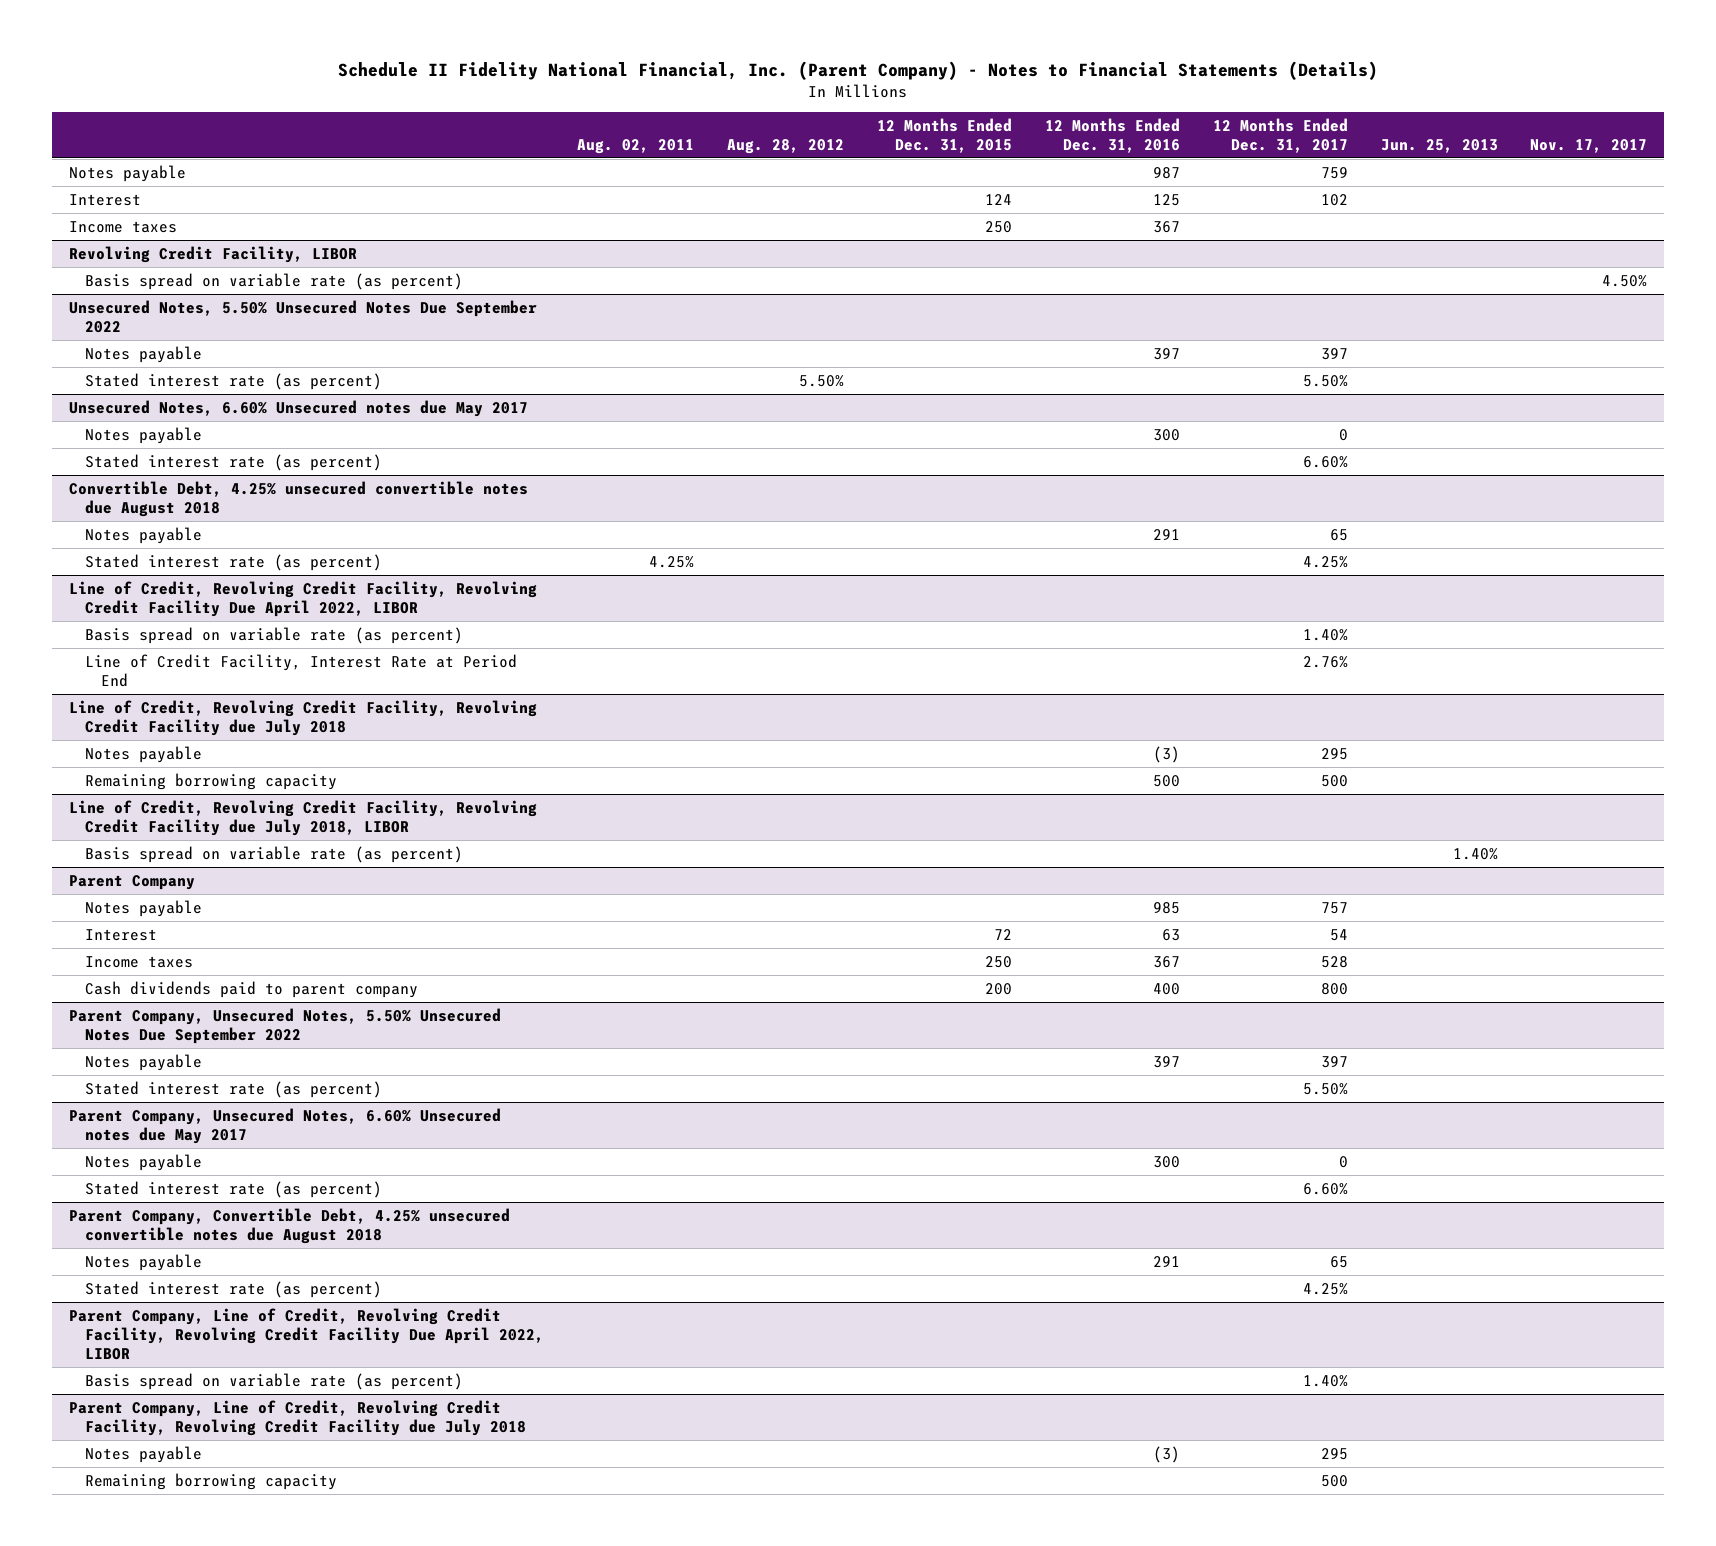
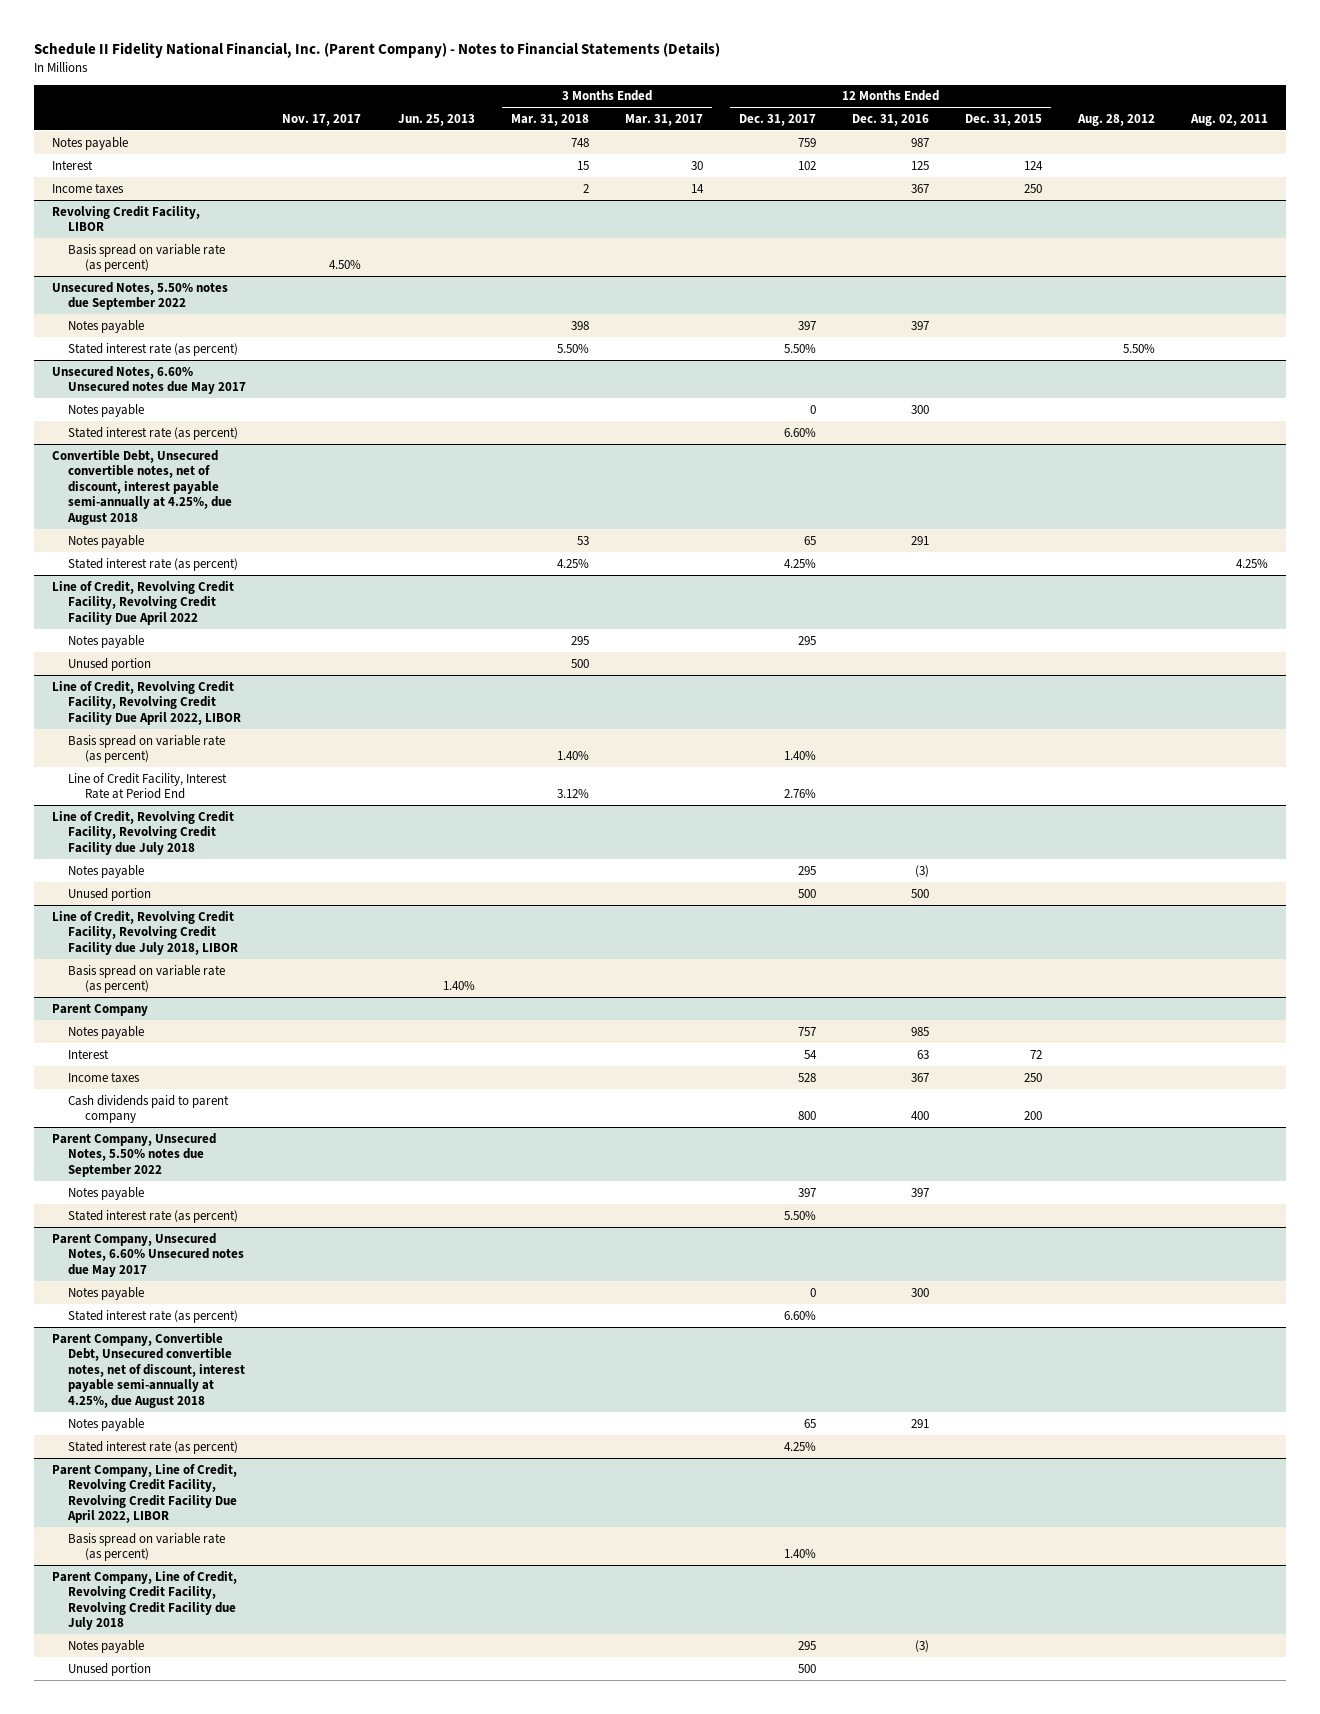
- | Aug. 02, 2011 | Aug. 28, 2012 | 12 Months Ended Dec. 31, 2015 | 12 Months Ended Dec. 31, 2016 | 12 Months Ended Dec. 31, 2017 | Jun. 25, 2013 | Nov. 17, 2017
+ | Nov. 17, 2017 | Jun. 25, 2013 | 3 Months Ended Mar. 31, 2018 | 3 Months Ended Mar. 31, 2017 | 12 Months Ended Dec. 31, 2017 | 12 Months Ended Dec. 31, 2016 | 12 Months Ended Dec. 31, 2015 | Aug. 28, 2012 | Aug. 02, 2011
- Unsecured Notes, 5.50% Unsecured Notes Due September 2022
+ Unsecured Notes, 5.50% notes due September 2022
- Convertible Debt, 4.25% unsecured convertible notes due August 2018
+ Convertible Debt, Unsecured convertible notes, net of discount, interest payable semi-annually at 4.25%, due August 2018
+ Line of Credit, Revolving Credit Facility, Revolving Credit Facility Due April 2022
+ Notes payable | | | 295 | | 295 | | | |
+ Unused portion | | | 500 | | | | | |
@ Line of Credit, Revolving Credit Facility, Revolving Credit Facility due July 2018
- Remaining borrowing capacity | | | | 500 | 500 | |
+ Unused portion | | | | | 500 | 500 | | |
- Parent Company, Unsecured Notes, 5.50% Unsecured Notes Due September 2022
+ Parent Company, Unsecured Notes, 5.50% notes due September 2022
- Parent Company, Convertible Debt, 4.25% unsecured convertible notes due August 2018
+ Parent Company, Convertible Debt, Unsecured convertible notes, net of discount, interest payable semi-annually at 4.25%, due August 2018
@ Parent Company, Line of Credit, Revolving Credit Facility, Revolving Credit Facility due July 2018
- Remaining borrowing capacity | | | | | 500 | |
+ Unused portion | | | | | 500 | | | |

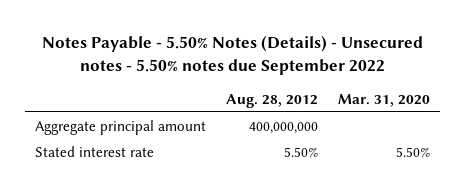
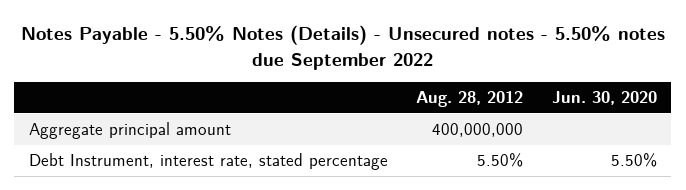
- | Aug. 28, 2012 | Mar. 31, 2020
+ | Aug. 28, 2012 | Jun. 30, 2020
- Stated interest rate | 5.50% | 5.50%
+ Debt Instrument, interest rate, stated percentage | 5.50% | 5.50%

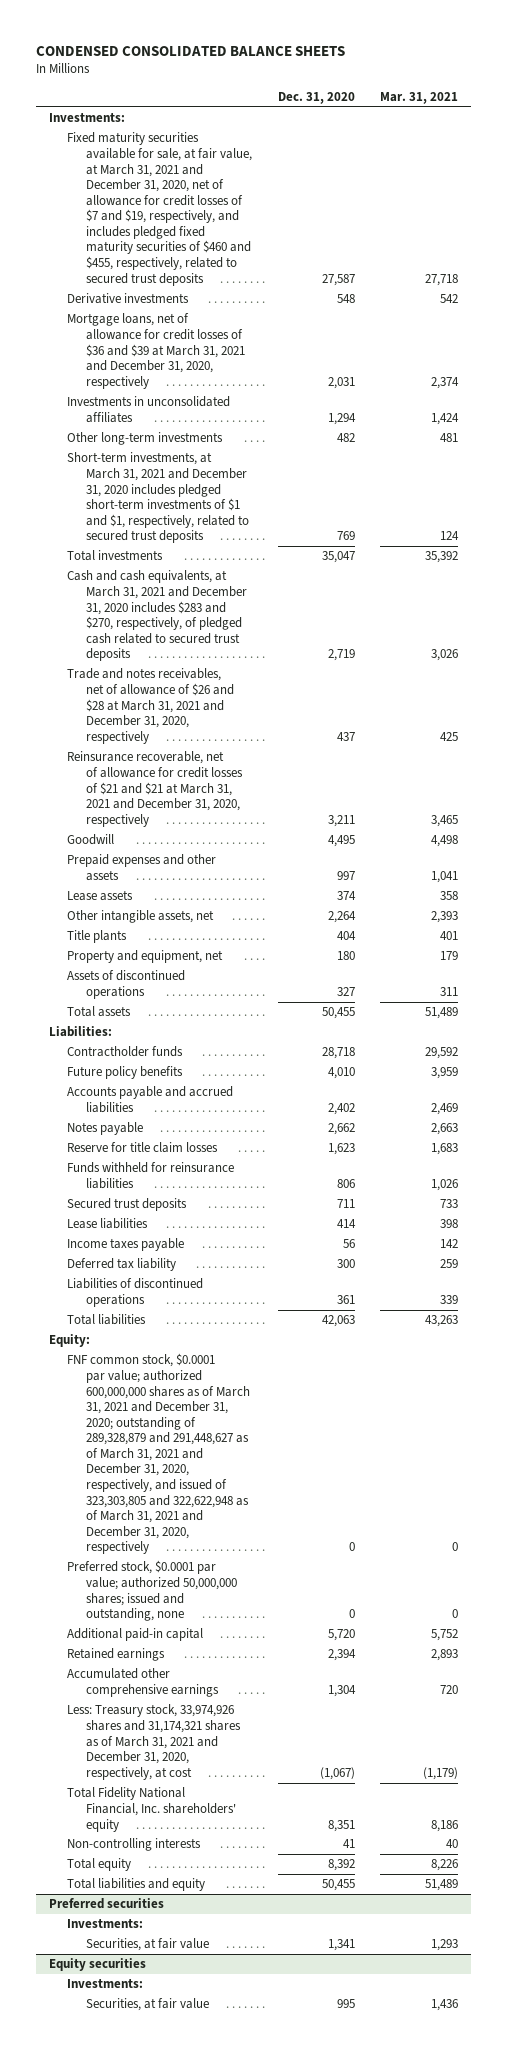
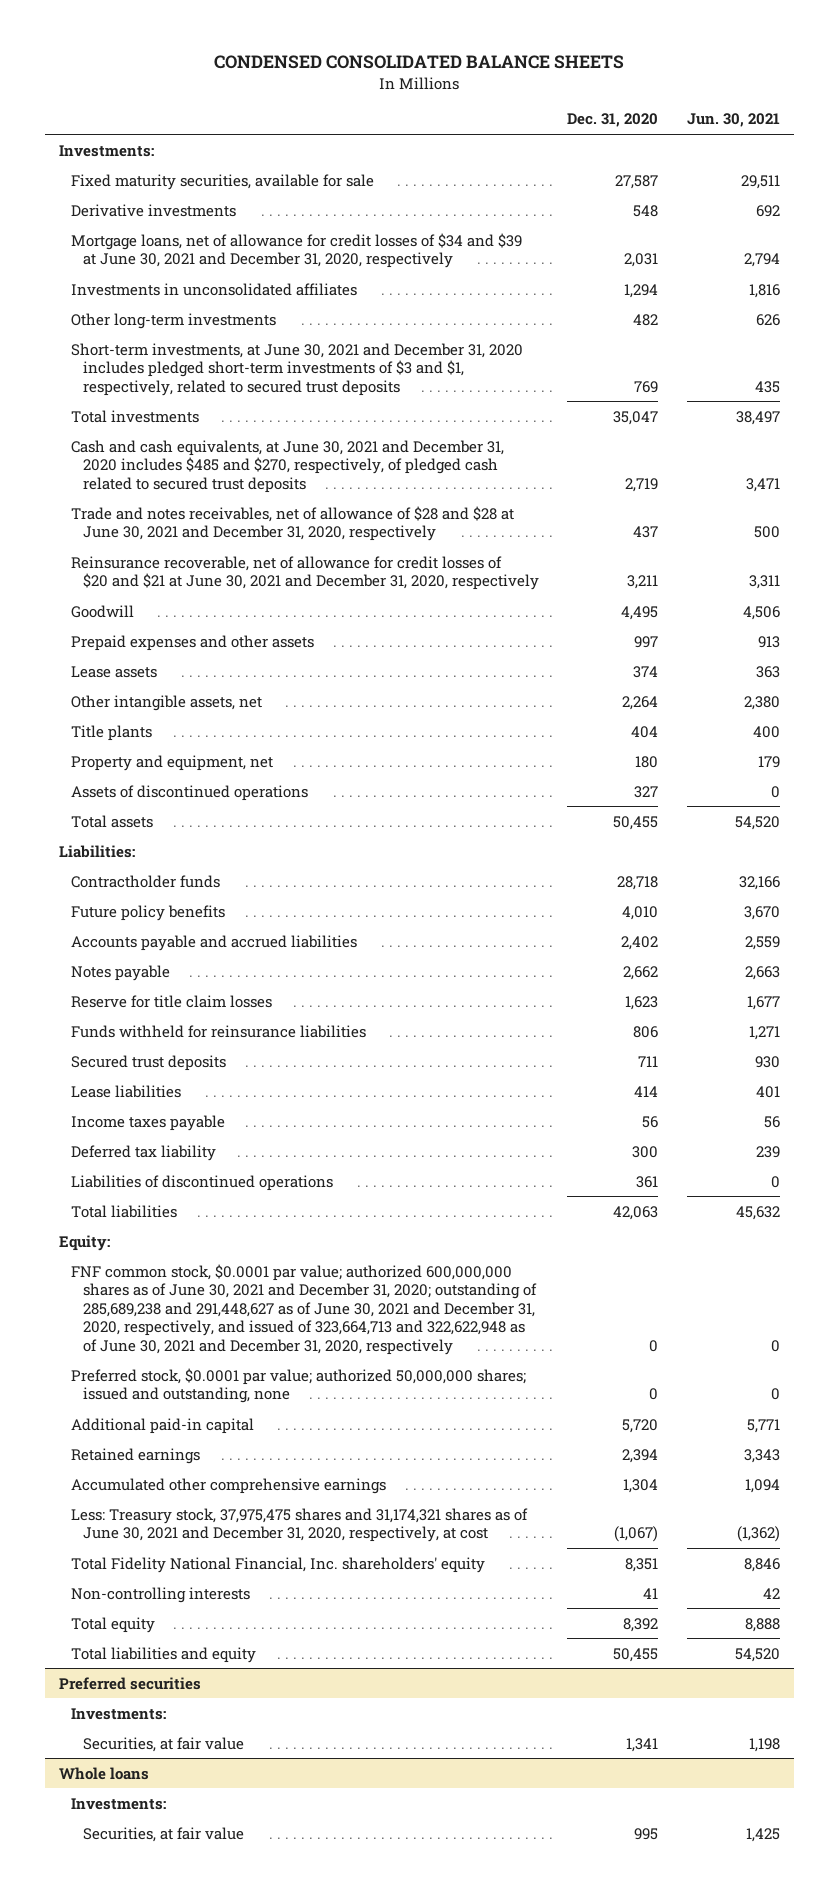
- | Dec. 31, 2020 | Mar. 31, 2021
+ | Dec. 31, 2020 | Jun. 30, 2021
- Fixed maturity securities available for sale, at fair value, at March 31, 2021 and December 31, 2020, net of allowance for credit losses of $7 and $19, respectively, and includes pledged fixed maturity securities of $460 and $455, respectively, related to secured trust deposits | 27,587 | 27,718
+ Fixed maturity securities, available for sale | 27,587 | 29,511
- Mortgage loans, net of allowance for credit losses of $36 and $39 at March 31, 2021 and December 31, 2020, respectively | 2,031 | 2,374
+ Mortgage loans, net of allowance for credit losses of $34 and $39 at June 30, 2021 and December 31, 2020, respectively | 2,031 | 2,794
- Short-term investments, at March 31, 2021 and December 31, 2020 includes pledged short-term investments of $1 and $1, respectively, related to secured trust deposits | 769 | 124
+ Short-term investments, at June 30, 2021 and December 31, 2020 includes pledged short-term investments of $3 and $1, respectively, related to secured trust deposits | 769 | 435
- Cash and cash equivalents, at March 31, 2021 and December 31, 2020 includes $283 and $270, respectively, of pledged cash related to secured trust deposits | 2,719 | 3,026
- Trade and notes receivables, net of allowance of $26 and $28 at March 31, 2021 and December 31, 2020, respectively | 437 | 425
- Reinsurance recoverable, net of allowance for credit losses of $21 and $21 at March 31, 2021 and December 31, 2020, respectively | 3,211 | 3,465
+ Cash and cash equivalents, at June 30, 2021 and December 31, 2020 includes $485 and $270, respectively, of pledged cash related to secured trust deposits | 2,719 | 3,471
+ Trade and notes receivables, net of allowance of $28 and $28 at June 30, 2021 and December 31, 2020, respectively | 437 | 500
+ Reinsurance recoverable, net of allowance for credit losses of $20 and $21 at June 30, 2021 and December 31, 2020, respectively | 3,211 | 3,311
- FNF common stock, $0.0001 par value; authorized 600,000,000 shares as of March 31, 2021 and December 31, 2020; outstanding of 289,328,879 and 291,448,627 as of March 31, 2021 and December 31, 2020, respectively, and issued of 323,303,805 and 322,622,948 as of March 31, 2021 and December 31, 2020, respectively | 0 | 0
+ FNF common stock, $0.0001 par value; authorized 600,000,000 shares as of June 30, 2021 and December 31, 2020; outstanding of 285,689,238 and 291,448,627 as of June 30, 2021 and December 31, 2020, respectively, and issued of 323,664,713 and 322,622,948 as of June 30, 2021 and December 31, 2020, respectively | 0 | 0
- Less: Treasury stock, 33,974,926 shares and 31,174,321 shares as of March 31, 2021 and December 31, 2020, respectively, at cost | (1,067) | (1,179)
+ Less: Treasury stock, 37,975,475 shares and 31,174,321 shares as of June 30, 2021 and December 31, 2020, respectively, at cost | (1,067) | (1,362)
- Equity securities
+ Whole loans

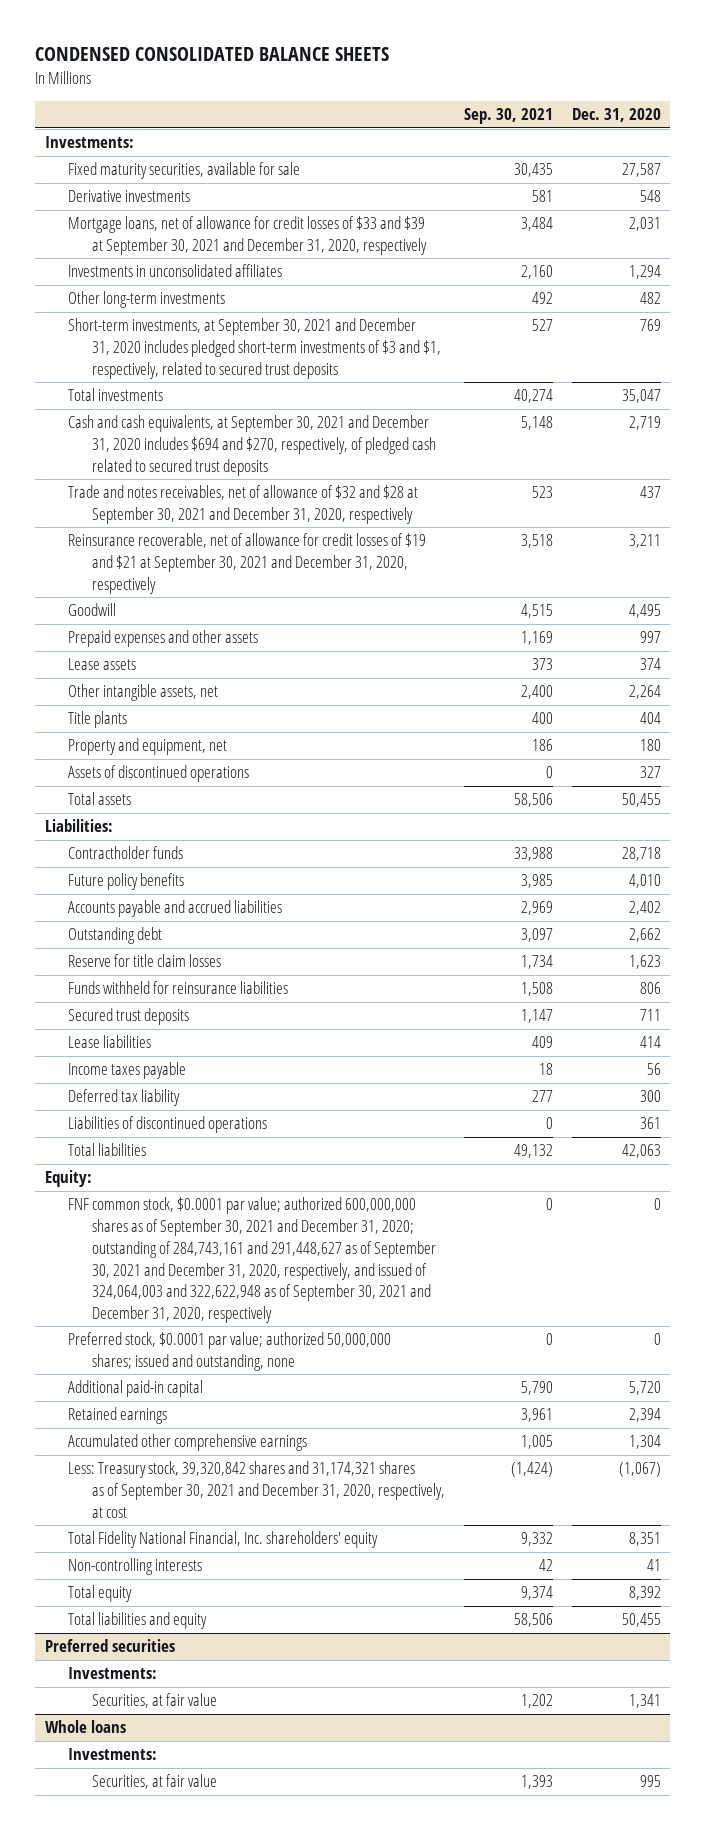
- | Dec. 31, 2020 | Jun. 30, 2021
+ | Sep. 30, 2021 | Dec. 31, 2020
- Mortgage loans, net of allowance for credit losses of $34 and $39 at June 30, 2021 and December 31, 2020, respectively | 2,031 | 2,794
+ Mortgage loans, net of allowance for credit losses of $33 and $39 at September 30, 2021 and December 31, 2020, respectively | 3,484 | 2,031
- Short-term investments, at June 30, 2021 and December 31, 2020 includes pledged short-term investments of $3 and $1, respectively, related to secured trust deposits | 769 | 435
+ Short-term investments, at September 30, 2021 and December 31, 2020 includes pledged short-term investments of $3 and $1, respectively, related to secured trust deposits | 527 | 769
- Cash and cash equivalents, at June 30, 2021 and December 31, 2020 includes $485 and $270, respectively, of pledged cash related to secured trust deposits | 2,719 | 3,471
- Trade and notes receivables, net of allowance of $28 and $28 at June 30, 2021 and December 31, 2020, respectively | 437 | 500
- Reinsurance recoverable, net of allowance for credit losses of $20 and $21 at June 30, 2021 and December 31, 2020, respectively | 3,211 | 3,311
+ Cash and cash equivalents, at September 30, 2021 and December 31, 2020 includes $694 and $270, respectively, of pledged cash related to secured trust deposits | 5,148 | 2,719
+ Trade and notes receivables, net of allowance of $32 and $28 at September 30, 2021 and December 31, 2020, respectively | 523 | 437
+ Reinsurance recoverable, net of allowance for credit losses of $19 and $21 at September 30, 2021 and December 31, 2020, respectively | 3,518 | 3,211
- Notes payable | 2,662 | 2,663
+ Outstanding debt | 3,097 | 2,662
- FNF common stock, $0.0001 par value; authorized 600,000,000 shares as of June 30, 2021 and December 31, 2020; outstanding of 285,689,238 and 291,448,627 as of June 30, 2021 and December 31, 2020, respectively, and issued of 323,664,713 and 322,622,948 as of June 30, 2021 and December 31, 2020, respectively | 0 | 0
+ FNF common stock, $0.0001 par value; authorized 600,000,000 shares as of September 30, 2021 and December 31, 2020; outstanding of 284,743,161 and 291,448,627 as of September 30, 2021 and December 31, 2020, respectively, and issued of 324,064,003 and 322,622,948 as of September 30, 2021 and December 31, 2020, respectively | 0 | 0
- Less: Treasury stock, 37,975,475 shares and 31,174,321 shares as of June 30, 2021 and December 31, 2020, respectively, at cost | (1,067) | (1,362)
+ Less: Treasury stock, 39,320,842 shares and 31,174,321 shares as of September 30, 2021 and December 31, 2020, respectively, at cost | (1,424) | (1,067)

